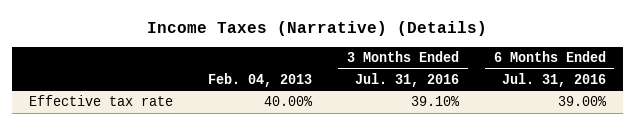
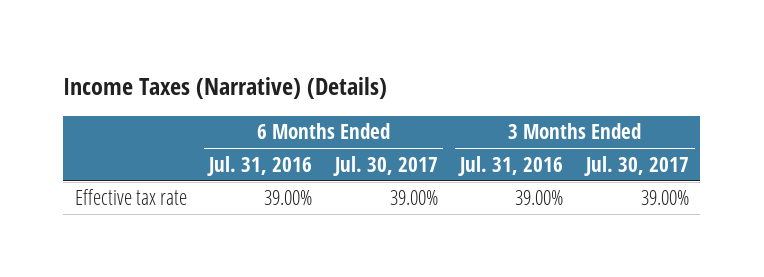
- | Feb. 04, 2013 | 3 Months Ended Jul. 31, 2016 | 6 Months Ended Jul. 31, 2016
+ | 6 Months Ended Jul. 31, 2016 | 6 Months Ended Jul. 30, 2017 | 3 Months Ended Jul. 31, 2016 | 3 Months Ended Jul. 30, 2017
- Effective tax rate | 40.00% | 39.10% | 39.00%
+ Effective tax rate | 39.00% | 39.00% | 39.00% | 39.00%

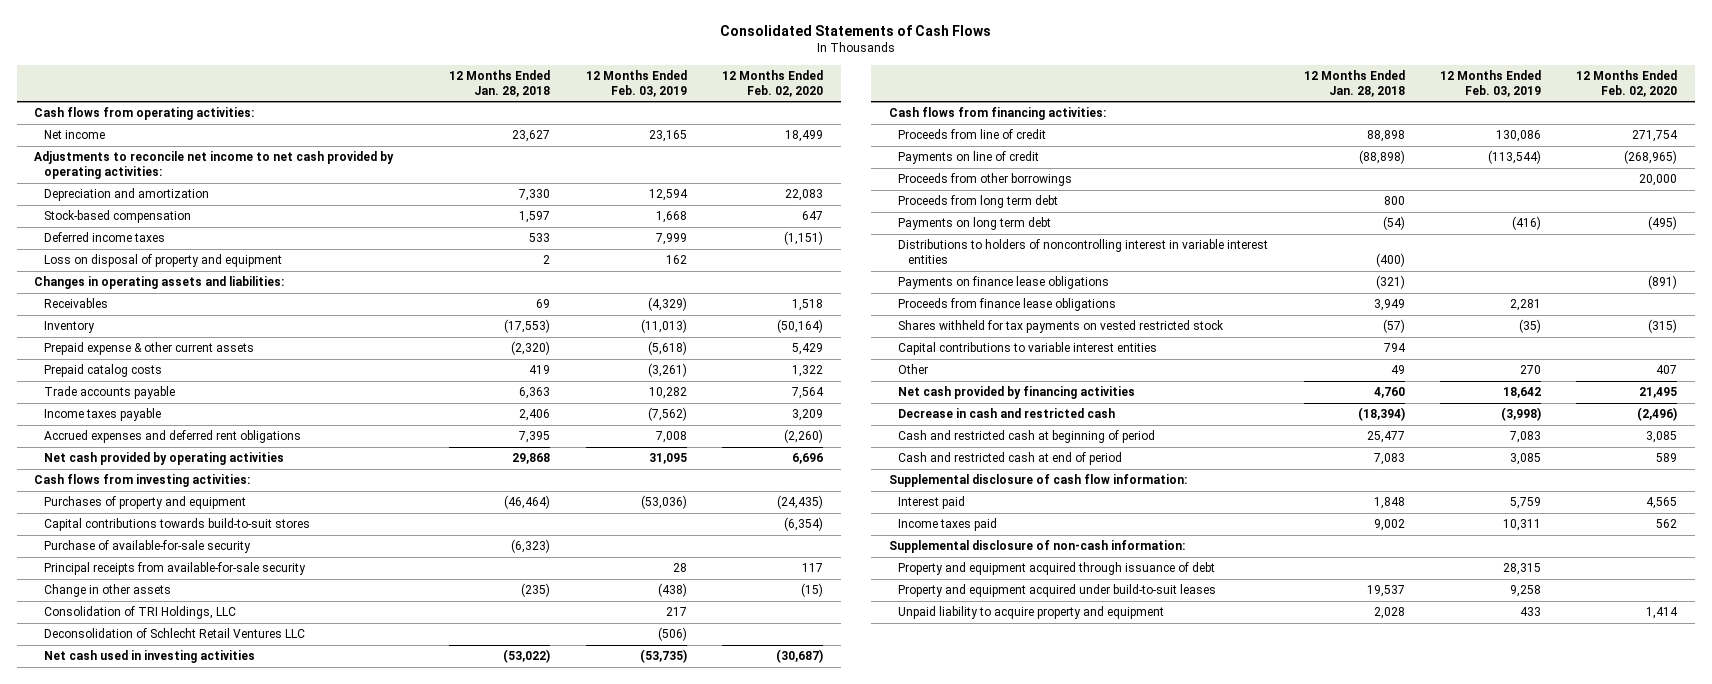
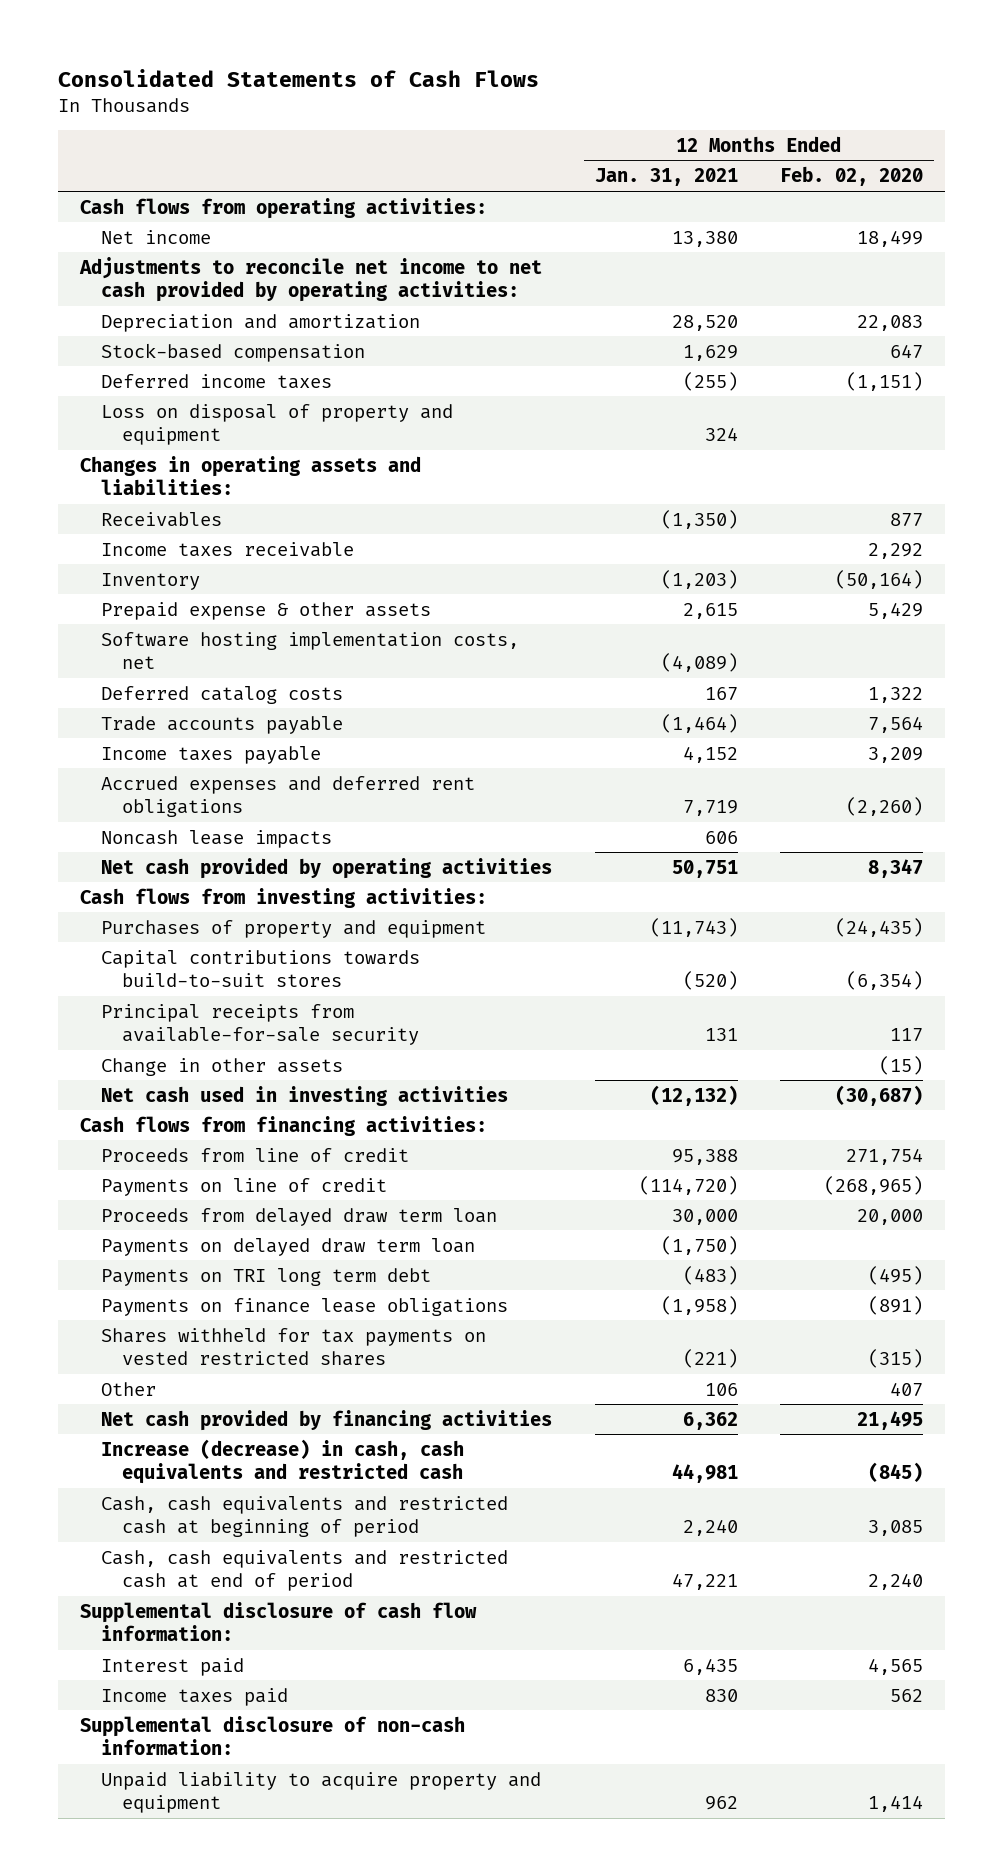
- | 12 Months Ended Jan. 28, 2018 | 12 Months Ended Feb. 03, 2019 | 12 Months Ended Feb. 02, 2020
+ | 12 Months Ended Jan. 31, 2021 | 12 Months Ended Feb. 02, 2020
- Receivables | 69 | (4,329) | 1,518
+ Receivables | (1,350) | 877
+ Income taxes receivable | | 2,292
- Prepaid expense & other current assets | (2,320) | (5,618) | 5,429
- Prepaid catalog costs | 419 | (3,261) | 1,322
+ Prepaid expense & other assets | 2,615 | 5,429
+ Software hosting implementation costs, net | (4,089) |
+ Deferred catalog costs | 167 | 1,322
- Net cash provided by operating activities | 29,868 | 31,095 | 6,696
+ Noncash lease impacts | 606 |
+ Net cash provided by operating activities | 50,751 | 8,347
- Purchase of available-for-sale security | (6,323) | |
- Consolidation of TRI Holdings, LLC | | 217 |
- Deconsolidation of Schlecht Retail Ventures LLC | | (506) |
- Proceeds from other borrowings | | | 20,000
- Proceeds from long term debt | 800 | |
- Payments on long term debt | (54) | (416) | (495)
- Distributions to holders of noncontrolling interest in variable interest entities | (400) | |
+ Proceeds from delayed draw term loan | 30,000 | 20,000
+ Payments on delayed draw term loan | (1,750) |
+ Payments on TRI long term debt | (483) | (495)
- Proceeds from finance lease obligations | 3,949 | 2,281 |
- Shares withheld for tax payments on vested restricted stock | (57) | (35) | (315)
- Capital contributions to variable interest entities | 794 | |
+ Shares withheld for tax payments on vested restricted shares | (221) | (315)
- Decrease in cash and restricted cash | (18,394) | (3,998) | (2,496)
- Cash and restricted cash at beginning of period | 25,477 | 7,083 | 3,085
- Cash and restricted cash at end of period | 7,083 | 3,085 | 589
+ Increase (decrease) in cash, cash equivalents and restricted cash | 44,981 | (845)
+ Cash, cash equivalents and restricted cash at beginning of period | 2,240 | 3,085
+ Cash, cash equivalents and restricted cash at end of period | 47,221 | 2,240
- Property and equipment acquired through issuance of debt | | 28,315 |
- Property and equipment acquired under build-to-suit leases | 19,537 | 9,258 |

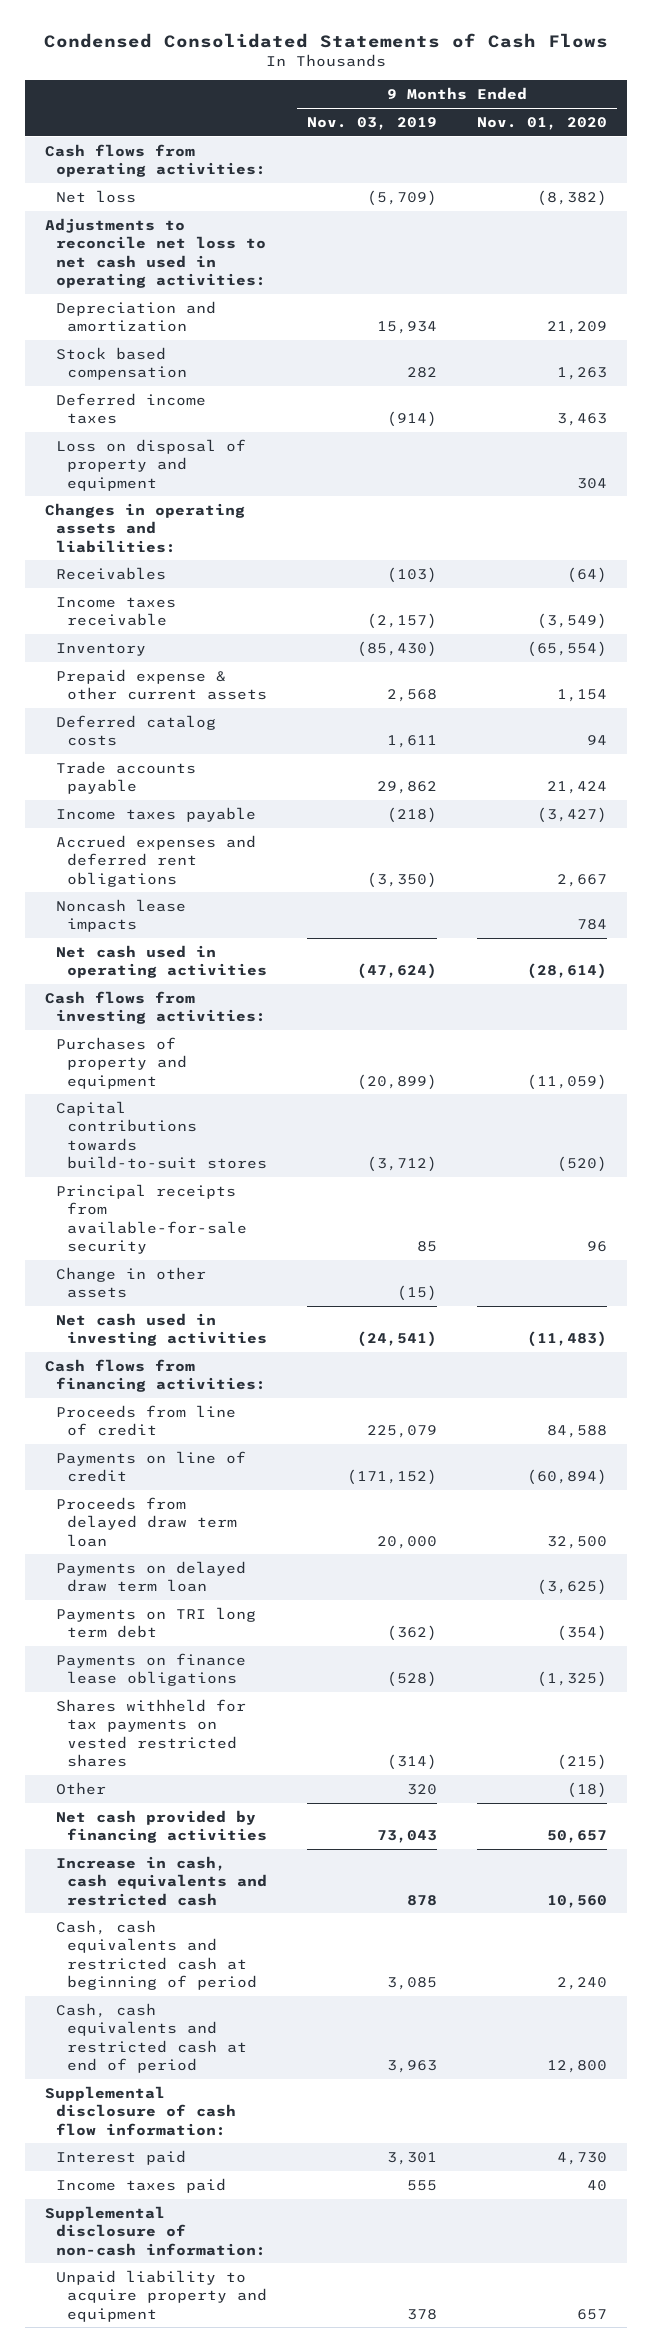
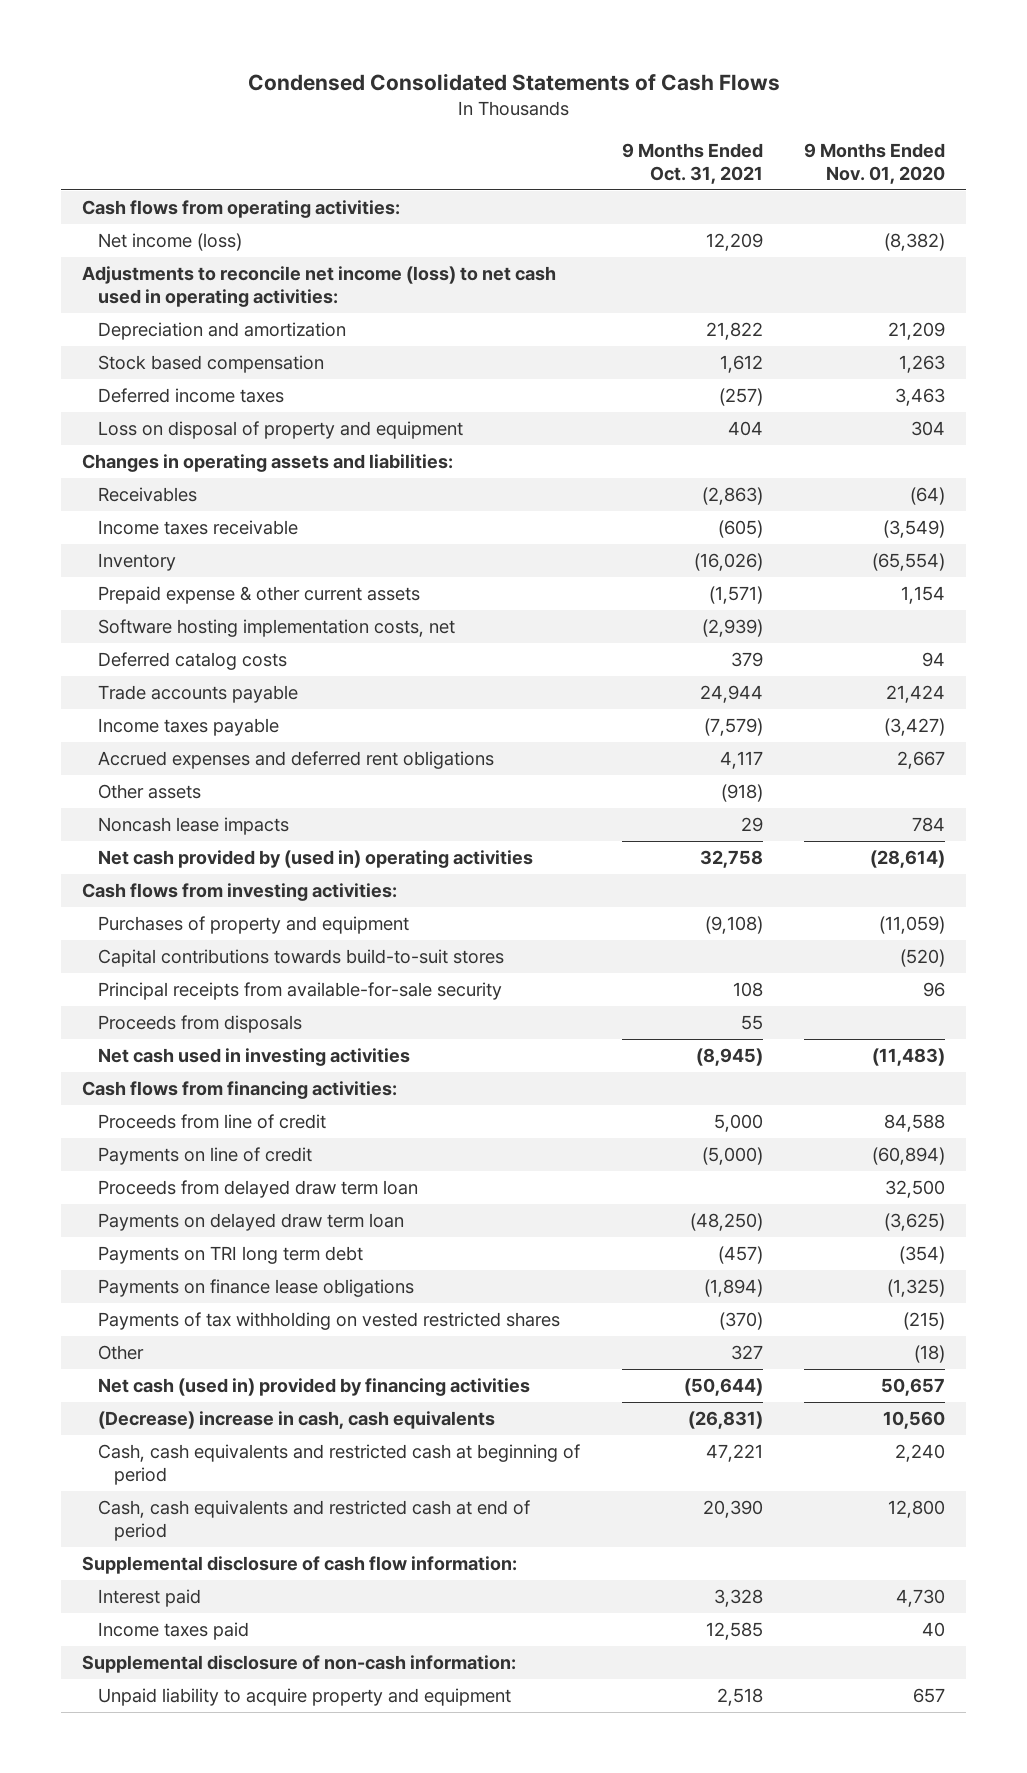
- | 9 Months Ended Nov. 03, 2019 | 9 Months Ended Nov. 01, 2020
+ | 9 Months Ended Oct. 31, 2021 | 9 Months Ended Nov. 01, 2020
- Net loss | (5,709) | (8,382)
- Adjustments to reconcile net loss to net cash used in operating activities:
+ Net income (loss) | 12,209 | (8,382)
+ Adjustments to reconcile net income (loss) to net cash used in operating activities:
+ Software hosting implementation costs, net | (2,939) |
+ Other assets | (918) |
- Net cash used in operating activities | (47,624) | (28,614)
+ Net cash provided by (used in) operating activities | 32,758 | (28,614)
- Change in other assets | (15) |
+ Proceeds from disposals | 55 |
- Shares withheld for tax payments on vested restricted shares | (314) | (215)
+ Payments of tax withholding on vested restricted shares | (370) | (215)
- Net cash provided by financing activities | 73,043 | 50,657
- Increase in cash, cash equivalents and restricted cash | 878 | 10,560
+ Net cash (used in) provided by financing activities | (50,644) | 50,657
+ (Decrease) increase in cash, cash equivalents | (26,831) | 10,560

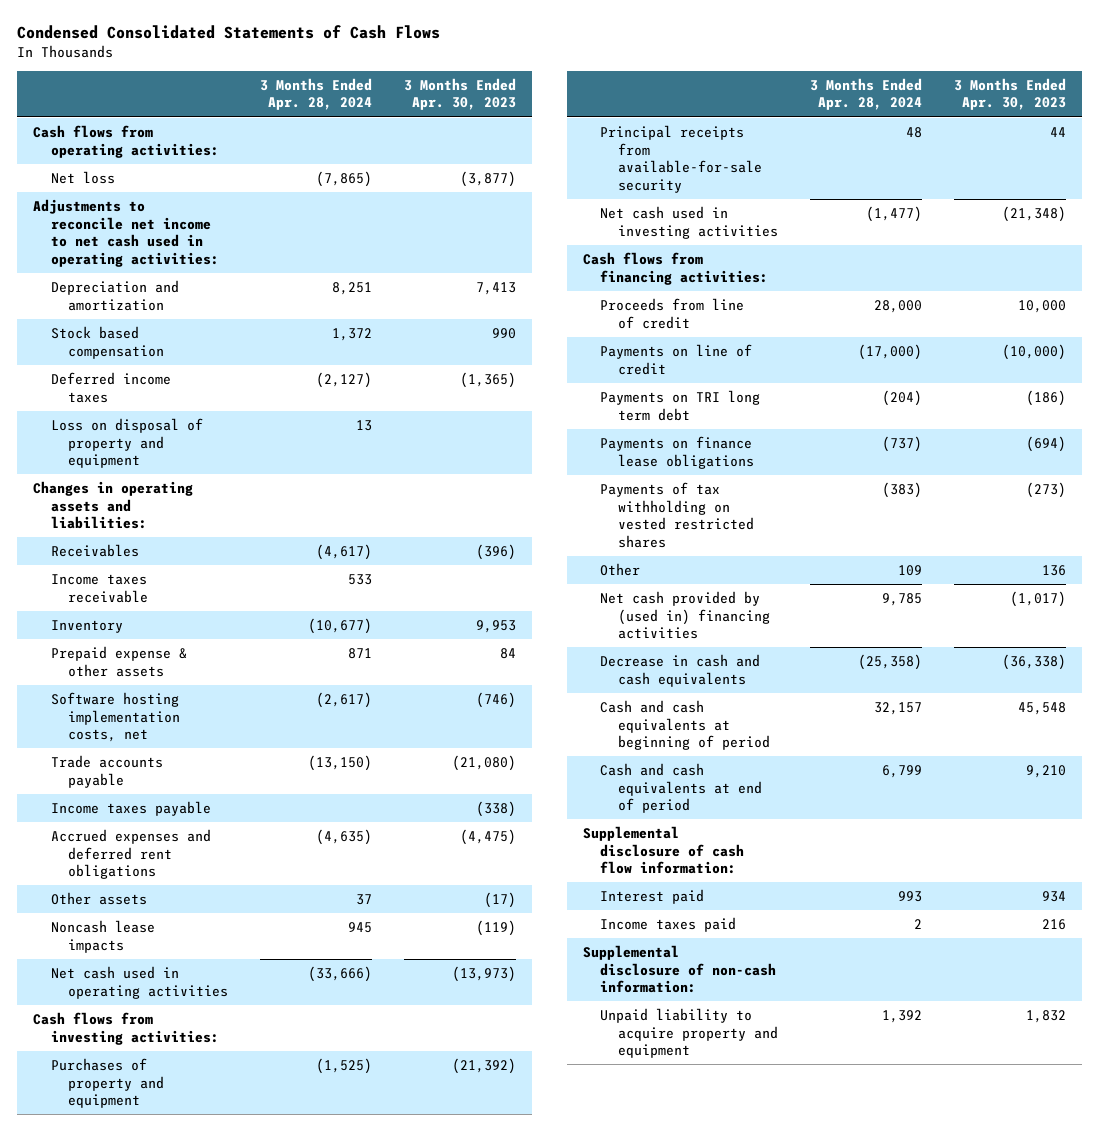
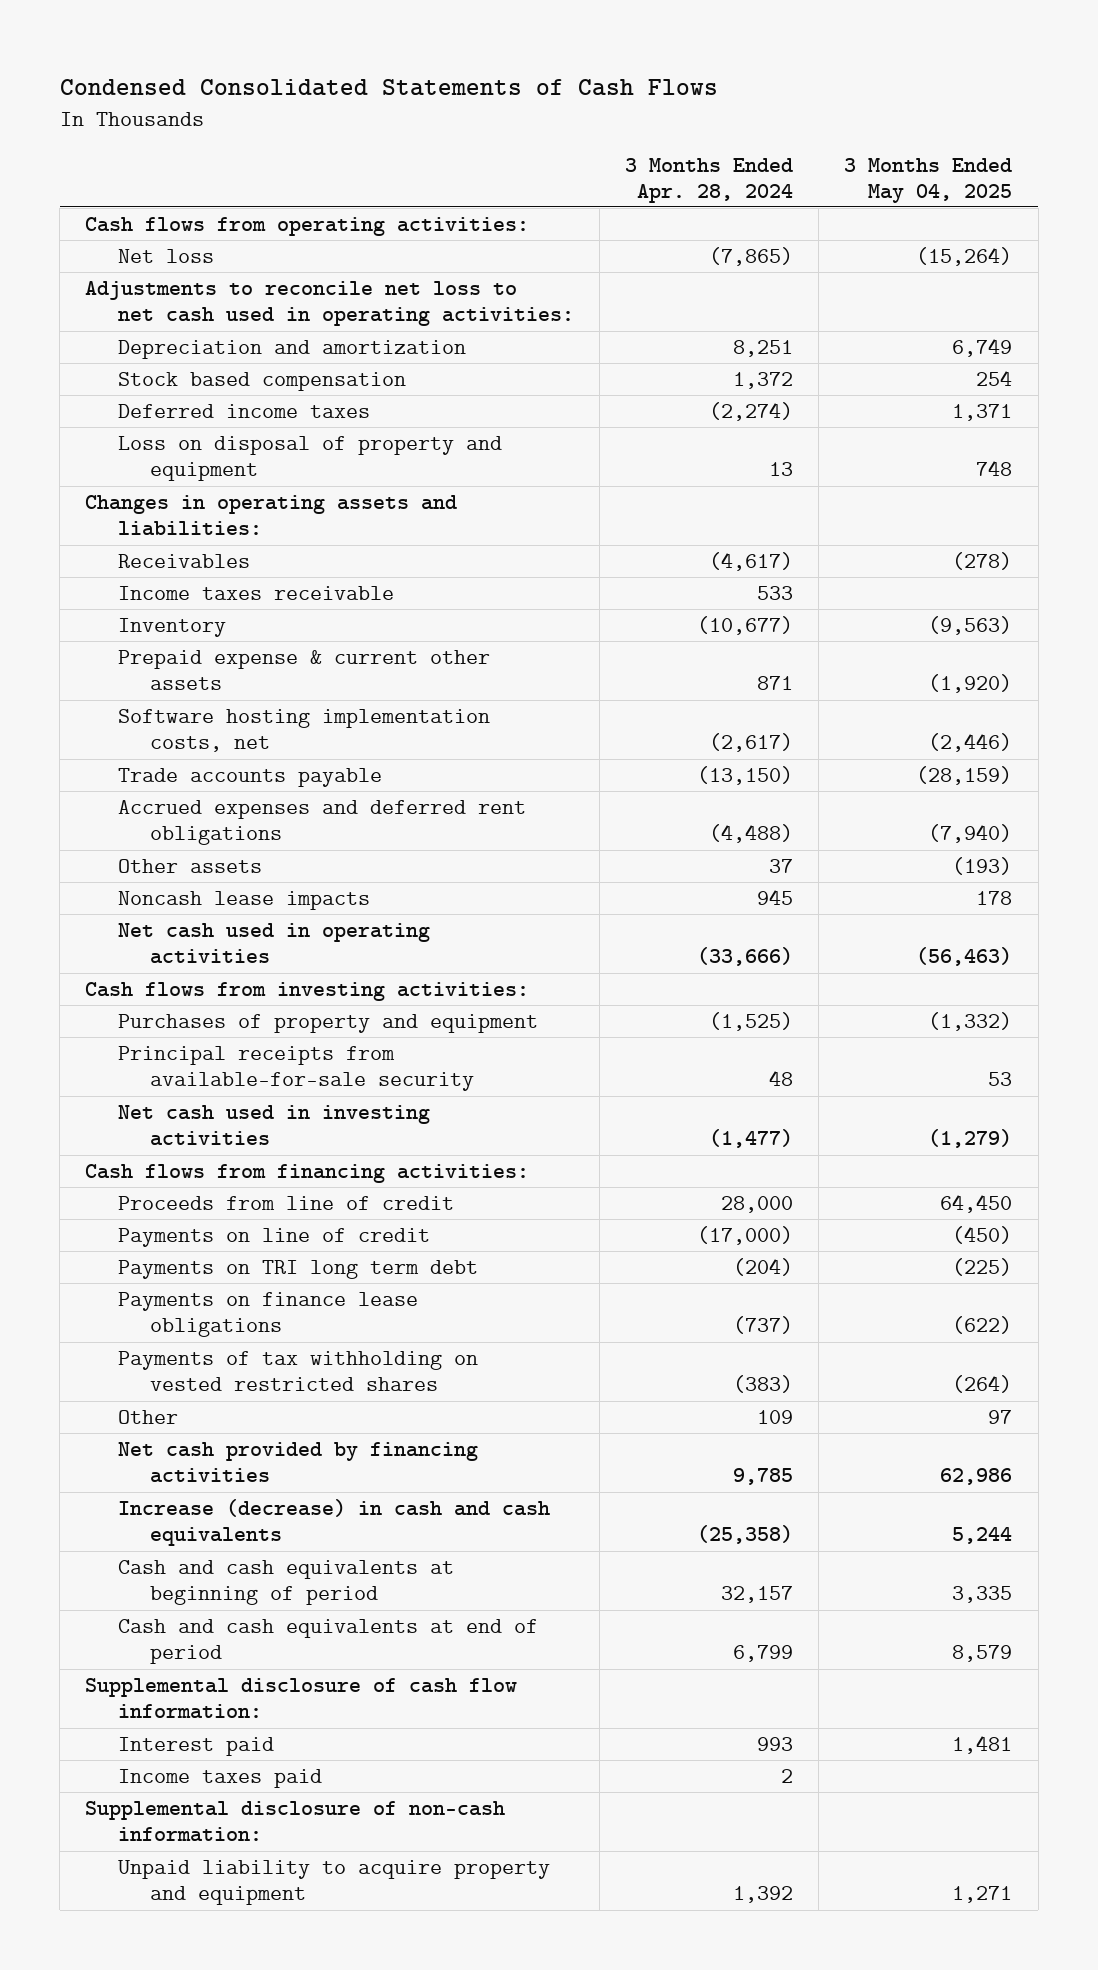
- | 3 Months Ended Apr. 28, 2024 | 3 Months Ended Apr. 30, 2023
+ | 3 Months Ended Apr. 28, 2024 | 3 Months Ended May 04, 2025
- Adjustments to reconcile net income to net cash used in operating activities:
+ Adjustments to reconcile net loss to net cash used in operating activities:
- Deferred income taxes | (2,127) | (1,365)
+ Deferred income taxes | (2,274) | 1,371
- Prepaid expense & other assets | 871 | 84
+ Prepaid expense & current other assets | 871 | (1,920)
- Income taxes payable | | (338)
- Accrued expenses and deferred rent obligations | (4,635) | (4,475)
+ Accrued expenses and deferred rent obligations | (4,488) | (7,940)
- Net cash provided by (used in) financing activities | 9,785 | (1,017)
- Decrease in cash and cash equivalents | (25,358) | (36,338)
+ Net cash provided by financing activities | 9,785 | 62,986
+ Increase (decrease) in cash and cash equivalents | (25,358) | 5,244

